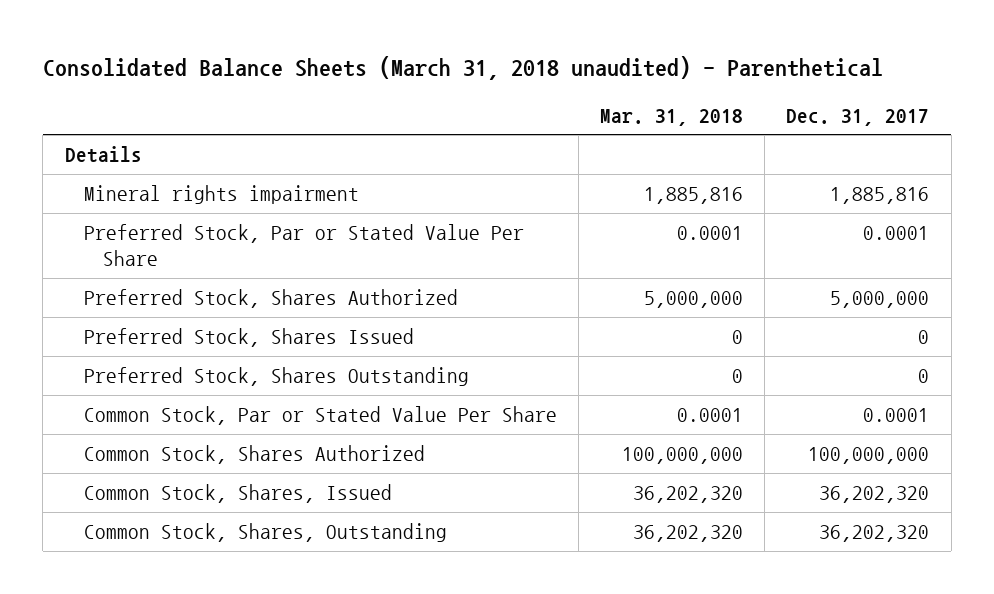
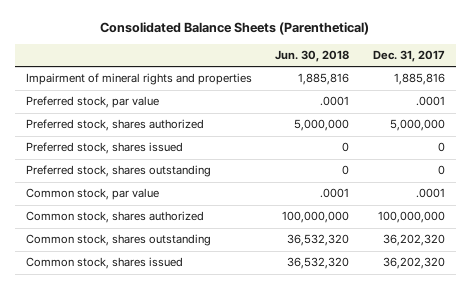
- Consolidated Balance Sheets (March 31, 2018 unaudited) - Parenthetical
+ Consolidated Balance Sheets (Parenthetical)
- | Mar. 31, 2018 | Dec. 31, 2017
+ | Jun. 30, 2018 | Dec. 31, 2017
- Details
- Mineral rights impairment | 1,885,816 | 1,885,816
- Preferred Stock, Par or Stated Value Per Share | 0.0001 | 0.0001
- Preferred Stock, Shares Authorized | 5,000,000 | 5,000,000
- Preferred Stock, Shares Issued | 0 | 0
- Preferred Stock, Shares Outstanding | 0 | 0
- Common Stock, Par or Stated Value Per Share | 0.0001 | 0.0001
- Common Stock, Shares Authorized | 100,000,000 | 100,000,000
- Common Stock, Shares, Issued | 36,202,320 | 36,202,320
- Common Stock, Shares, Outstanding | 36,202,320 | 36,202,320
+ Impairment of mineral rights and properties | 1,885,816 | 1,885,816
+ Preferred stock, par value | .0001 | .0001
+ Preferred stock, shares authorized | 5,000,000 | 5,000,000
+ Preferred stock, shares issued | 0 | 0
+ Preferred stock, shares outstanding | 0 | 0
+ Common stock, par value | .0001 | .0001
+ Common stock, shares authorized | 100,000,000 | 100,000,000
+ Common stock, shares outstanding | 36,532,320 | 36,202,320
+ Common stock, shares issued | 36,532,320 | 36,202,320

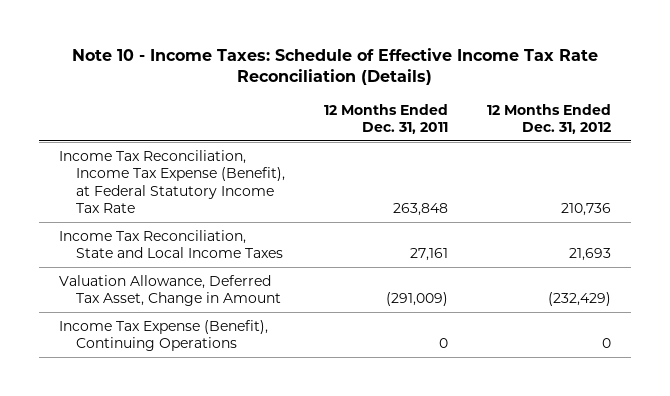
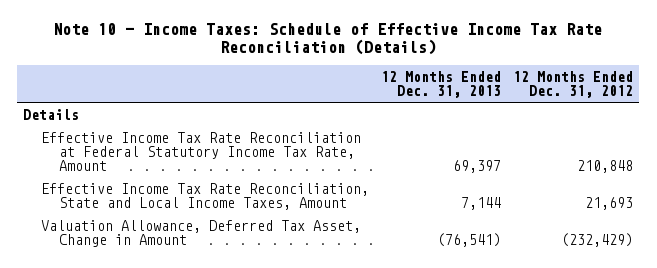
- | 12 Months Ended Dec. 31, 2011 | 12 Months Ended Dec. 31, 2012
+ | 12 Months Ended Dec. 31, 2013 | 12 Months Ended Dec. 31, 2012
- Income Tax Reconciliation, Income Tax Expense (Benefit), at Federal Statutory Income Tax Rate | 263,848 | 210,736
- Income Tax Reconciliation, State and Local Income Taxes | 27,161 | 21,693
+ Details
+ Effective Income Tax Rate Reconciliation at Federal Statutory Income Tax Rate, Amount | 69,397 | 210,848
+ Effective Income Tax Rate Reconciliation, State and Local Income Taxes, Amount | 7,144 | 21,693
- Income Tax Expense (Benefit), Continuing Operations | 0 | 0

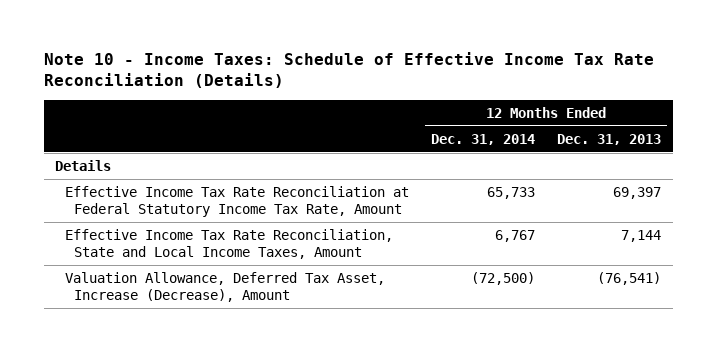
- | 12 Months Ended Dec. 31, 2013 | 12 Months Ended Dec. 31, 2012
+ | 12 Months Ended Dec. 31, 2014 | 12 Months Ended Dec. 31, 2013
- Valuation Allowance, Deferred Tax Asset, Change in Amount | (76,541) | (232,429)
+ Valuation Allowance, Deferred Tax Asset, Increase (Decrease), Amount | (72,500) | (76,541)

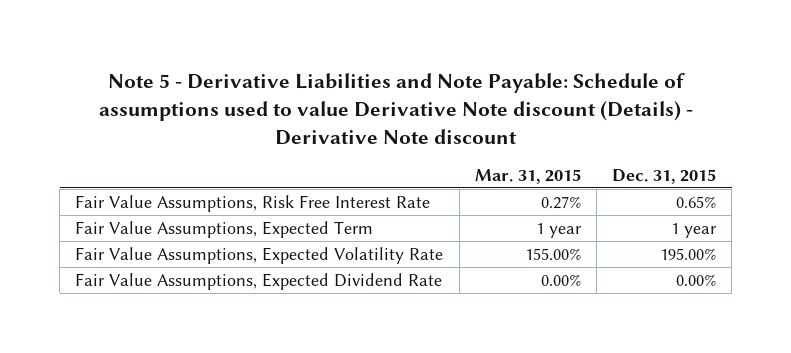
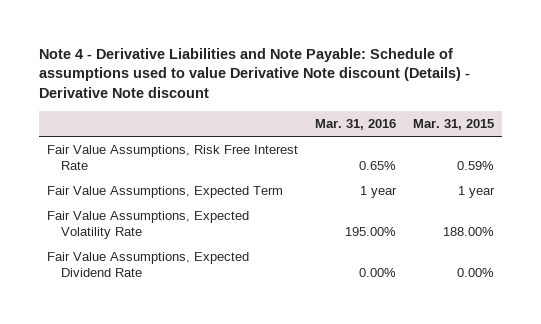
- Note 5 - Derivative Liabilities and Note Payable: Schedule of assumptions used to value Derivative Note discount (Details) - Derivative Note discount
+ Note 4 - Derivative Liabilities and Note Payable: Schedule of assumptions used to value Derivative Note discount (Details) - Derivative Note discount
- | Mar. 31, 2015 | Dec. 31, 2015
+ | Mar. 31, 2016 | Mar. 31, 2015
- Fair Value Assumptions, Risk Free Interest Rate | 0.27% | 0.65%
+ Fair Value Assumptions, Risk Free Interest Rate | 0.65% | 0.59%
- Fair Value Assumptions, Expected Volatility Rate | 155.00% | 195.00%
+ Fair Value Assumptions, Expected Volatility Rate | 195.00% | 188.00%

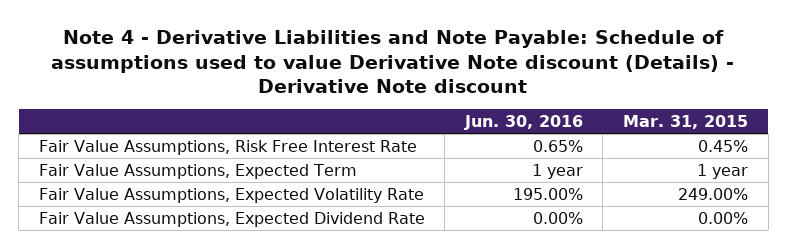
- | Mar. 31, 2016 | Mar. 31, 2015
+ | Jun. 30, 2016 | Mar. 31, 2015
- Fair Value Assumptions, Risk Free Interest Rate | 0.65% | 0.59%
+ Fair Value Assumptions, Risk Free Interest Rate | 0.65% | 0.45%
- Fair Value Assumptions, Expected Volatility Rate | 195.00% | 188.00%
+ Fair Value Assumptions, Expected Volatility Rate | 195.00% | 249.00%

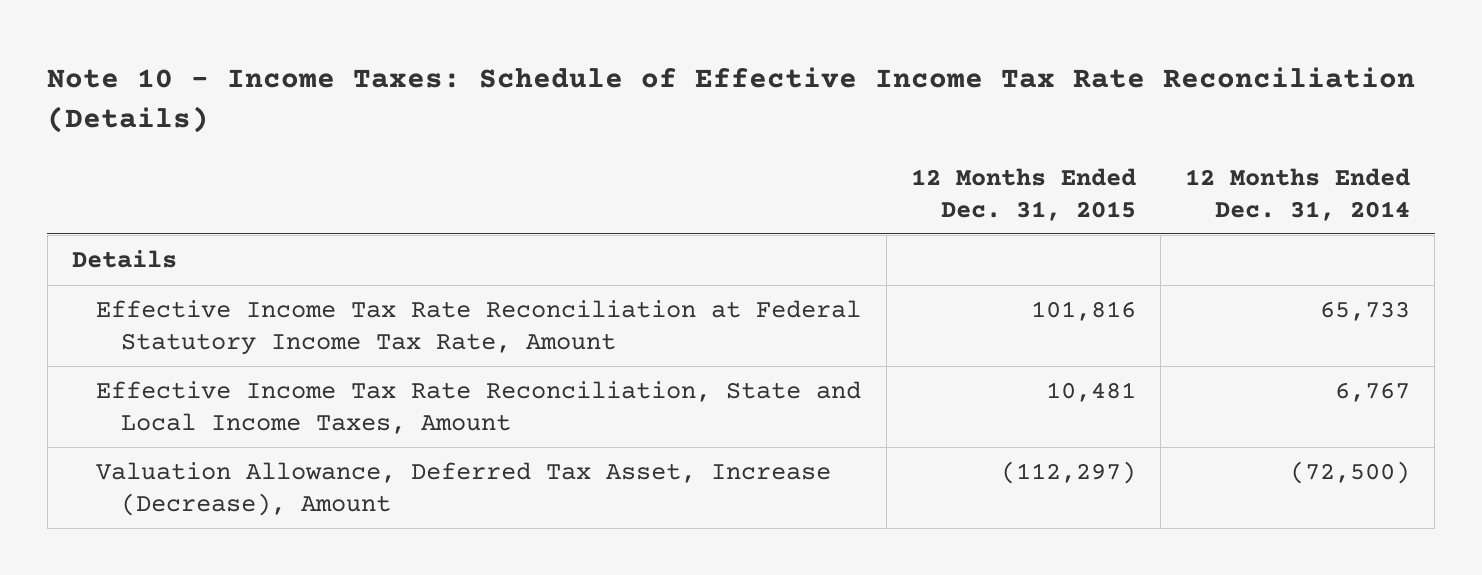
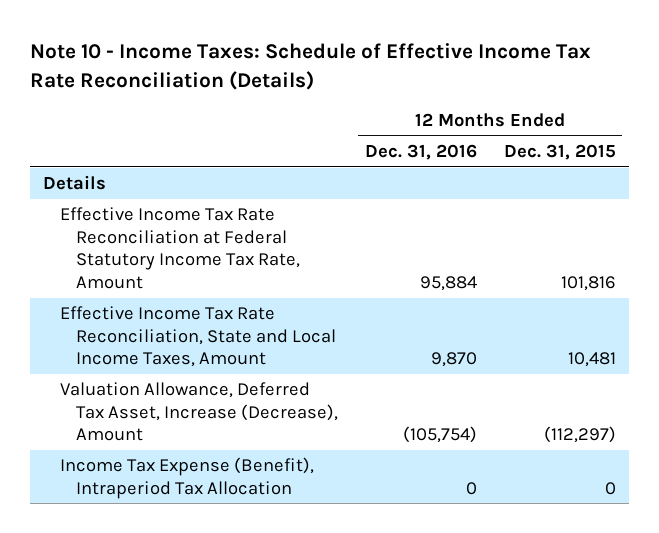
- | 12 Months Ended Dec. 31, 2015 | 12 Months Ended Dec. 31, 2014
+ | 12 Months Ended Dec. 31, 2016 | 12 Months Ended Dec. 31, 2015
+ Income Tax Expense (Benefit), Intraperiod Tax Allocation | 0 | 0

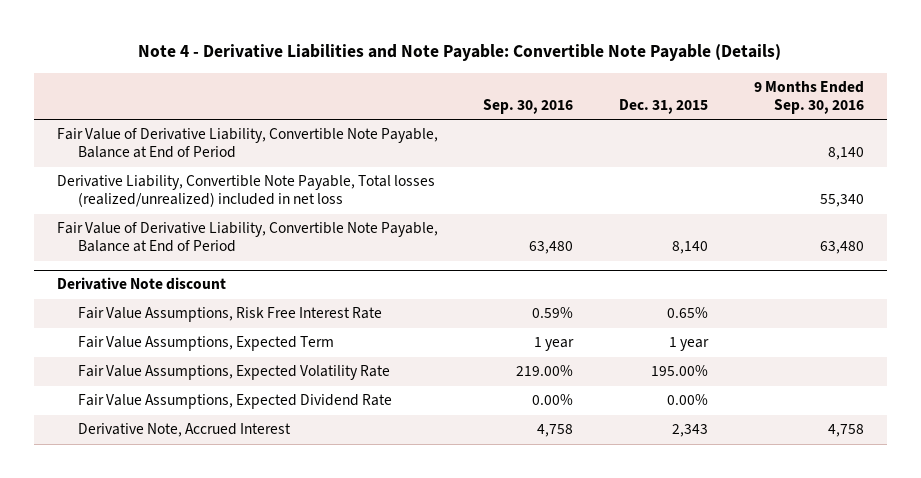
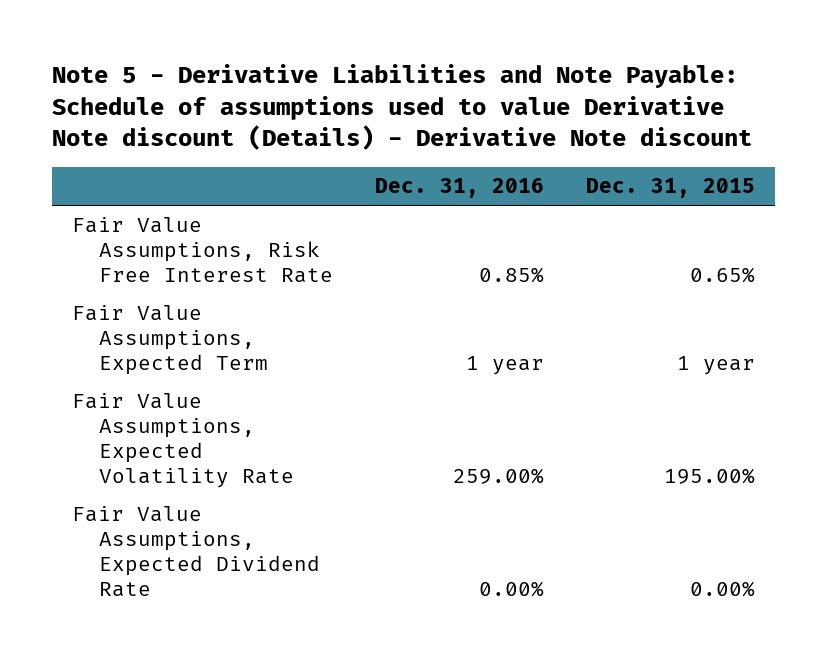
- Note 4 - Derivative Liabilities and Note Payable: Convertible Note Payable (Details)
+ Note 5 - Derivative Liabilities and Note Payable: Schedule of assumptions used to value Derivative Note discount (Details) - Derivative Note discount
- | Sep. 30, 2016 | Dec. 31, 2015 | 9 Months Ended Sep. 30, 2016
+ | Dec. 31, 2016 | Dec. 31, 2015
- Fair Value of Derivative Liability, Convertible Note Payable, Balance at End of Period | | | 8,140
- Derivative Liability, Convertible Note Payable, Total losses (realized/unrealized) included in net loss | | | 55,340
- Fair Value of Derivative Liability, Convertible Note Payable, Balance at End of Period | 63,480 | 8,140 | 63,480
- Derivative Note discount
- Derivative Note, Accrued Interest | 4,758 | 2,343 | 4,758

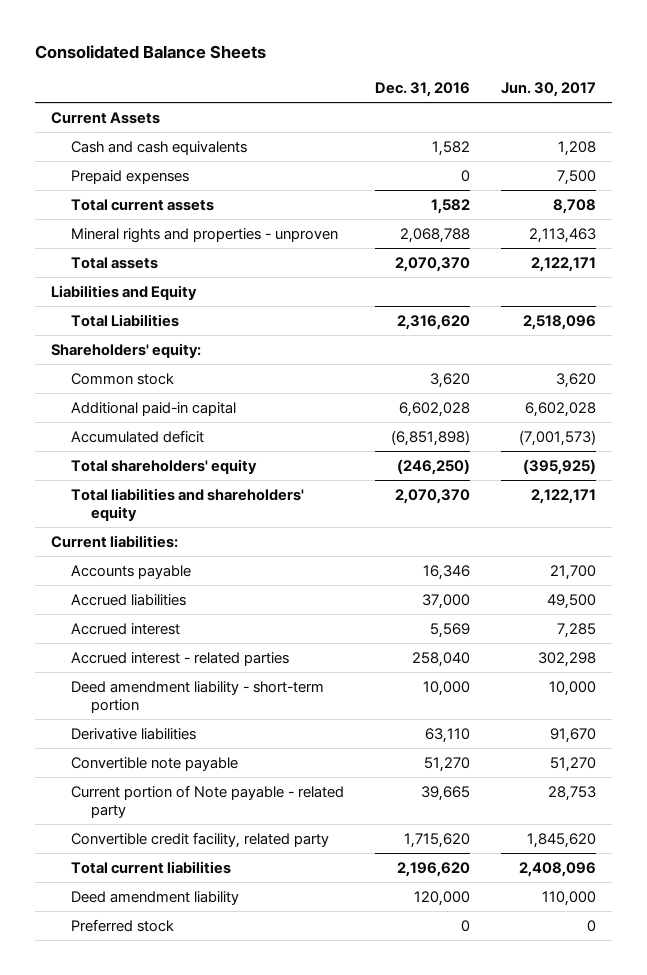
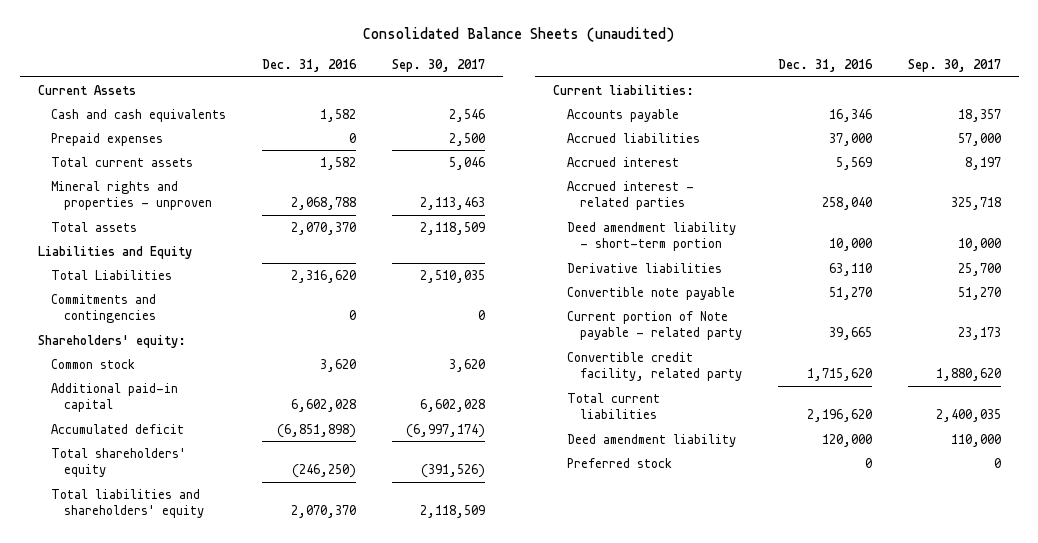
- Consolidated Balance Sheets
+ Consolidated Balance Sheets (unaudited)
- | Dec. 31, 2016 | Jun. 30, 2017
+ | Dec. 31, 2016 | Sep. 30, 2017
+ Commitments and contingencies | 0 | 0

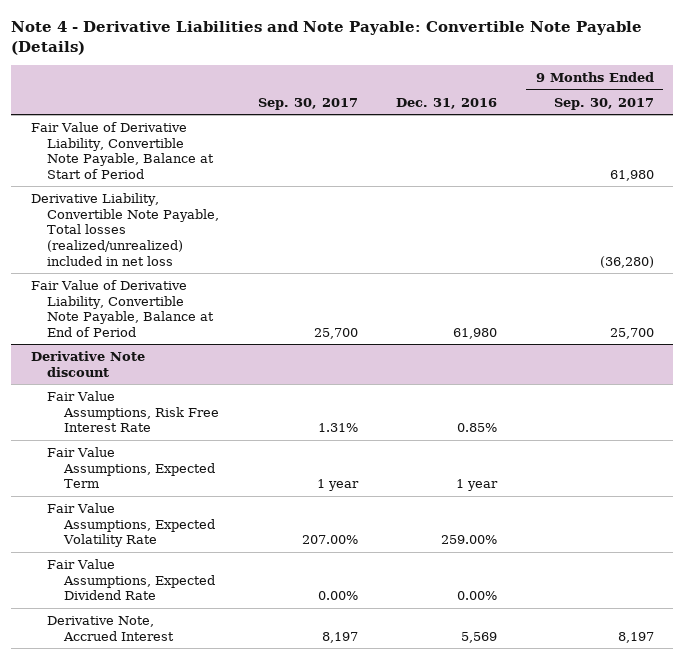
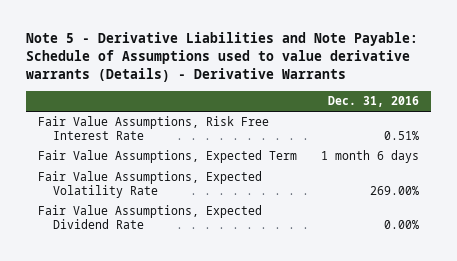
- Note 4 - Derivative Liabilities and Note Payable: Convertible Note Payable (Details)
+ Note 5 - Derivative Liabilities and Note Payable: Schedule of Assumptions used to value derivative warrants (Details) - Derivative Warrants
- | Sep. 30, 2017 | Dec. 31, 2016 | 9 Months Ended Sep. 30, 2017
+ | Dec. 31, 2016
- Fair Value of Derivative Liability, Convertible Note Payable, Balance at Start of Period | | | 61,980
- Derivative Liability, Convertible Note Payable, Total losses (realized/unrealized) included in net loss | | | (36,280)
- Fair Value of Derivative Liability, Convertible Note Payable, Balance at End of Period | 25,700 | 61,980 | 25,700
- Derivative Note discount
- Fair Value Assumptions, Risk Free Interest Rate | 1.31% | 0.85% |
- Fair Value Assumptions, Expected Term | 1 year | 1 year |
- Fair Value Assumptions, Expected Volatility Rate | 207.00% | 259.00% |
+ Fair Value Assumptions, Risk Free Interest Rate | 0.51%
+ Fair Value Assumptions, Expected Term | 1 month 6 days
+ Fair Value Assumptions, Expected Volatility Rate | 269.00%
- Derivative Note, Accrued Interest | 8,197 | 5,569 | 8,197

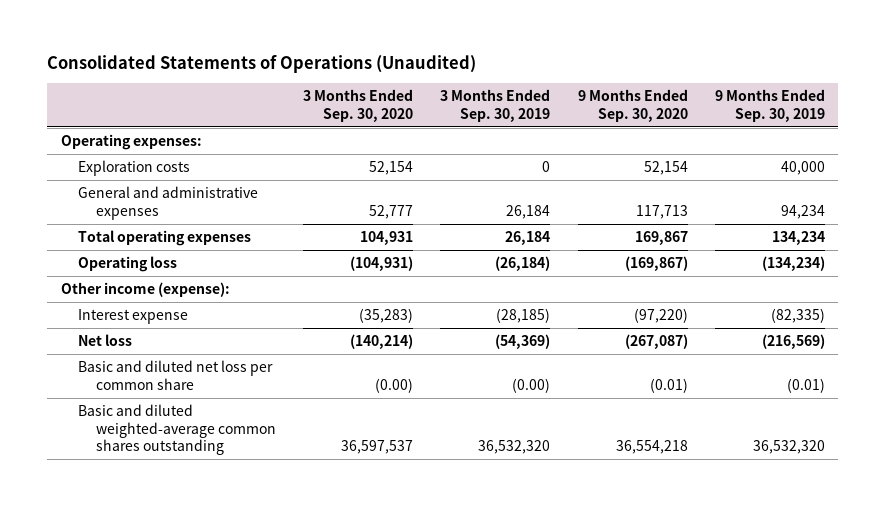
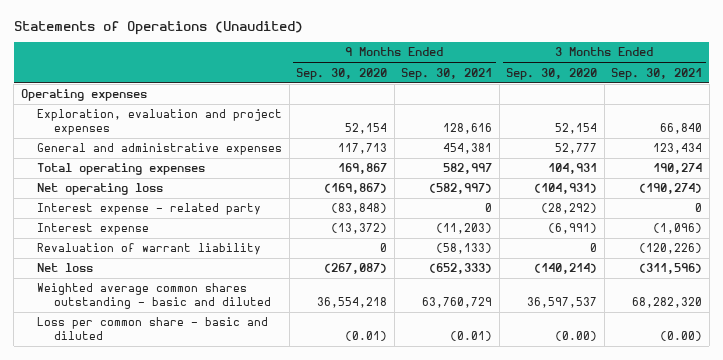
- Consolidated Statements of Operations (Unaudited)
+ Statements of Operations (Unaudited)
- | 3 Months Ended Sep. 30, 2020 | 3 Months Ended Sep. 30, 2019 | 9 Months Ended Sep. 30, 2020 | 9 Months Ended Sep. 30, 2019
+ | 9 Months Ended Sep. 30, 2020 | 9 Months Ended Sep. 30, 2021 | 3 Months Ended Sep. 30, 2020 | 3 Months Ended Sep. 30, 2021
- Operating expenses:
- Exploration costs | 52,154 | 0 | 52,154 | 40,000
+ Operating expenses
+ Exploration, evaluation and project expenses | 52,154 | 128,616 | 52,154 | 66,840
- Operating loss | (104,931) | (26,184) | (169,867) | (134,234)
- Other income (expense):
- Interest expense | (35,283) | (28,185) | (97,220) | (82,335)
+ Net operating loss | (169,867) | (582,997) | (104,931) | (190,274)
+ Interest expense - related party | (83,848) | 0 | (28,292) | 0
+ Interest expense | (13,372) | (11,203) | (6,991) | (1,096)
+ Revaluation of warrant liability | 0 | (58,133) | 0 | (120,226)
- Basic and diluted net loss per common share | (0.00) | (0.00) | (0.01) | (0.01)
- Basic and diluted weighted-average common shares outstanding | 36,597,537 | 36,532,320 | 36,554,218 | 36,532,320
+ Weighted average common shares outstanding - basic and diluted | 36,554,218 | 63,760,729 | 36,597,537 | 68,282,320
+ Loss per common share - basic and diluted | (0.01) | (0.01) | (0.00) | (0.00)

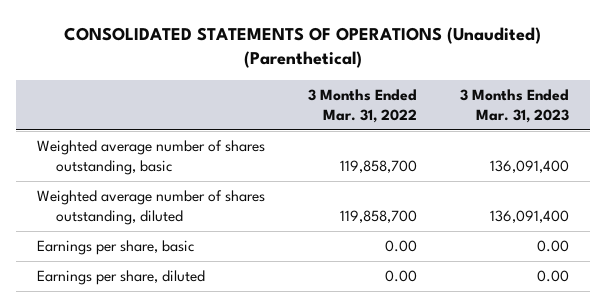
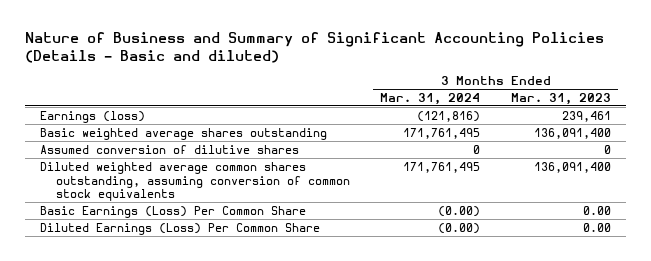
- CONSOLIDATED STATEMENTS OF OPERATIONS (Unaudited) (Parenthetical)
+ Nature of Business and Summary of Significant Accounting Policies (Details - Basic and diluted)
- | 3 Months Ended Mar. 31, 2022 | 3 Months Ended Mar. 31, 2023
+ | 3 Months Ended Mar. 31, 2024 | 3 Months Ended Mar. 31, 2023
- Weighted average number of shares outstanding, basic | 119,858,700 | 136,091,400
- Weighted average number of shares outstanding, diluted | 119,858,700 | 136,091,400
- Earnings per share, basic | 0.00 | 0.00
- Earnings per share, diluted | 0.00 | 0.00
+ Earnings (loss) | (121,816) | 239,461
+ Basic weighted average shares outstanding | 171,761,495 | 136,091,400
+ Assumed conversion of dilutive shares | 0 | 0
+ Diluted weighted average common shares outstanding, assuming conversion of common stock equivalents | 171,761,495 | 136,091,400
+ Basic Earnings (Loss) Per Common Share | (0.00) | 0.00
+ Diluted Earnings (Loss) Per Common Share | (0.00) | 0.00

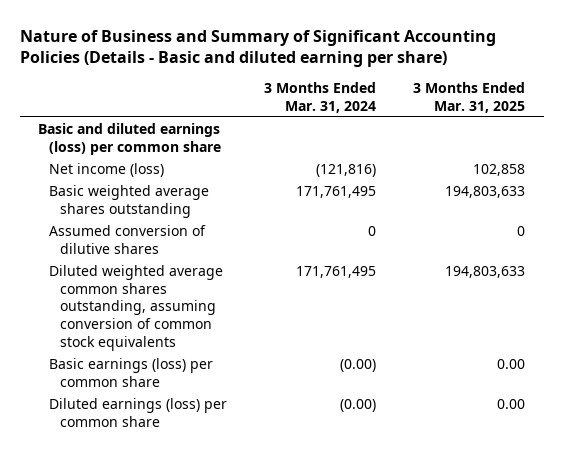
- Nature of Business and Summary of Significant Accounting Policies (Details - Basic and diluted)
+ Nature of Business and Summary of Significant Accounting Policies (Details - Basic and diluted earning per share)
- | 3 Months Ended Mar. 31, 2024 | 3 Months Ended Mar. 31, 2023
+ | 3 Months Ended Mar. 31, 2024 | 3 Months Ended Mar. 31, 2025
- Earnings (loss) | (121,816) | 239,461
+ Basic and diluted earnings (loss) per common share
+ Net income (loss) | (121,816) | 102,858
- Basic Earnings (Loss) Per Common Share | (0.00) | 0.00
- Diluted Earnings (Loss) Per Common Share | (0.00) | 0.00
+ Basic earnings (loss) per common share | (0.00) | 0.00
+ Diluted earnings (loss) per common share | (0.00) | 0.00

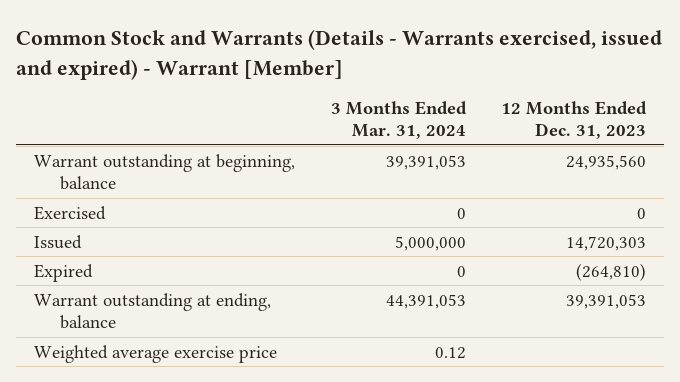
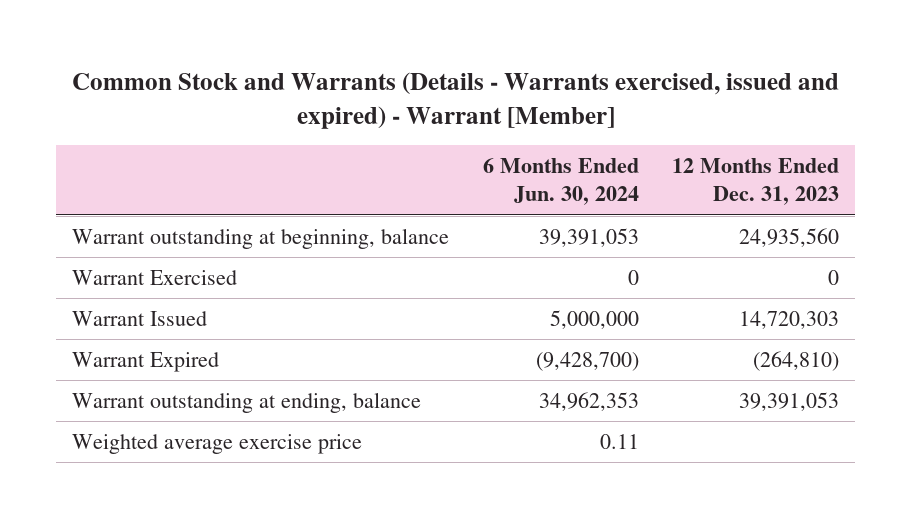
- | 3 Months Ended Mar. 31, 2024 | 12 Months Ended Dec. 31, 2023
+ | 6 Months Ended Jun. 30, 2024 | 12 Months Ended Dec. 31, 2023
- Exercised | 0 | 0
- Issued | 5,000,000 | 14,720,303
- Expired | 0 | (264,810)
+ Warrant Exercised | 0 | 0
+ Warrant Issued | 5,000,000 | 14,720,303
+ Warrant Expired | (9,428,700) | (264,810)

